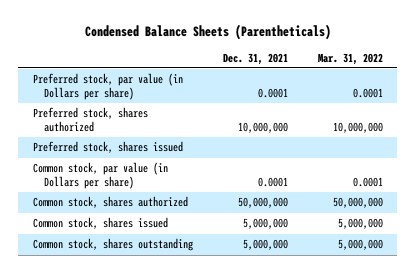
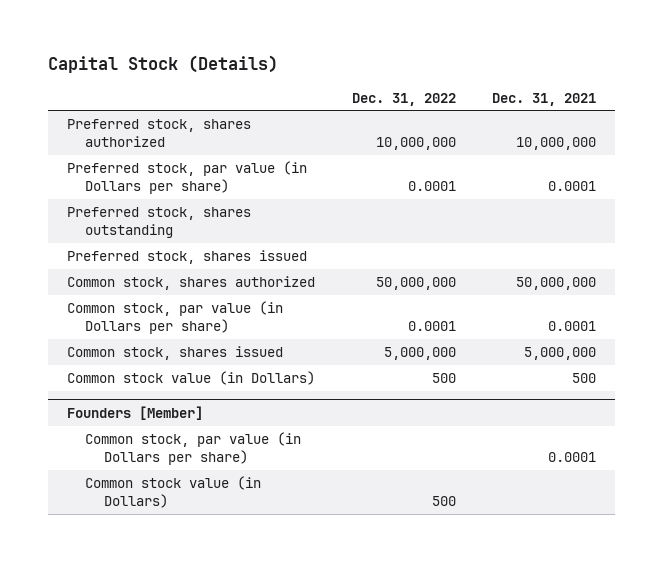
- Condensed Balance Sheets (Parentheticals)
+ Capital Stock (Details)
- | Dec. 31, 2021 | Mar. 31, 2022
+ | Dec. 31, 2022 | Dec. 31, 2021
moved down: Preferred stock, par value (in Dollars per share) | 0.0001 | 0.0001
+ Preferred stock, shares outstanding
moved down: Common stock, par value (in Dollars per share) | 0.0001 | 0.0001
- Common stock, shares outstanding | 5,000,000 | 5,000,000
+ Common stock value (in Dollars) | 500 | 500
+ Founders [Member]
+ Common stock, par value (in Dollars per share) | | 0.0001
+ Common stock value (in Dollars) | 500 |

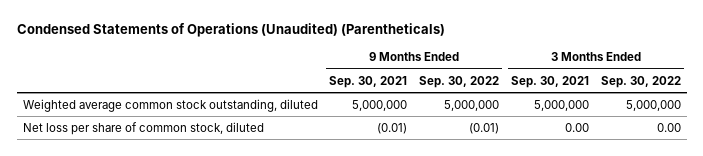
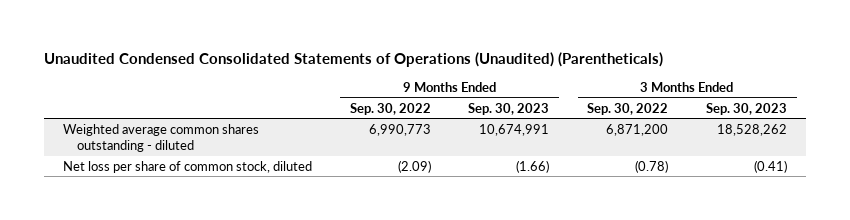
- Condensed Statements of Operations (Unaudited) (Parentheticals)
+ Unaudited Condensed Consolidated Statements of Operations (Unaudited) (Parentheticals)
- | 9 Months Ended Sep. 30, 2021 | 9 Months Ended Sep. 30, 2022 | 3 Months Ended Sep. 30, 2021 | 3 Months Ended Sep. 30, 2022
+ | 9 Months Ended Sep. 30, 2022 | 9 Months Ended Sep. 30, 2023 | 3 Months Ended Sep. 30, 2022 | 3 Months Ended Sep. 30, 2023
- Weighted average common stock outstanding, diluted | 5,000,000 | 5,000,000 | 5,000,000 | 5,000,000
- Net loss per share of common stock, diluted | (0.01) | (0.01) | 0.00 | 0.00
+ Weighted average common shares outstanding - diluted | 6,990,773 | 10,674,991 | 6,871,200 | 18,528,262
+ Net loss per share of common stock, diluted | (2.09) | (1.66) | (0.78) | (0.41)

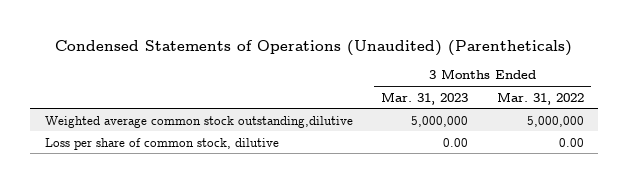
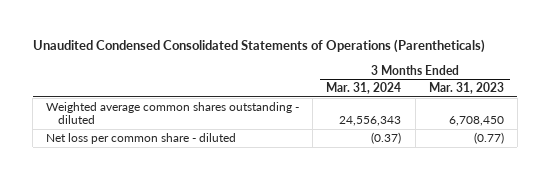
- Condensed Statements of Operations (Unaudited) (Parentheticals)
+ Unaudited Condensed Consolidated Statements of Operations (Parentheticals)
- | 3 Months Ended Mar. 31, 2023 | 3 Months Ended Mar. 31, 2022
+ | 3 Months Ended Mar. 31, 2024 | 3 Months Ended Mar. 31, 2023
- Weighted average common stock outstanding,dilutive | 5,000,000 | 5,000,000
- Loss per share of common stock, dilutive | 0.00 | 0.00
+ Weighted average common shares outstanding - diluted | 24,556,343 | 6,708,450
+ Net loss per common share - diluted | (0.37) | (0.77)

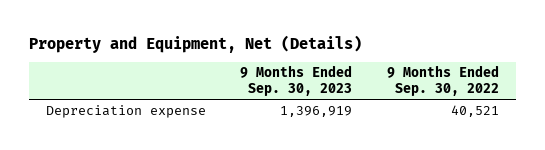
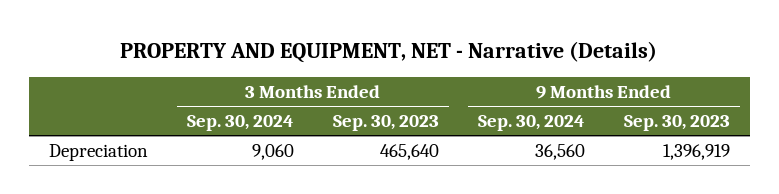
- Property and Equipment, Net (Details)
+ PROPERTY AND EQUIPMENT, NET - Narrative (Details)
- | 9 Months Ended Sep. 30, 2023 | 9 Months Ended Sep. 30, 2022
+ | 3 Months Ended Sep. 30, 2024 | 3 Months Ended Sep. 30, 2023 | 9 Months Ended Sep. 30, 2024 | 9 Months Ended Sep. 30, 2023
- Depreciation expense | 1,396,919 | 40,521
+ Depreciation | 9,060 | 465,640 | 36,560 | 1,396,919

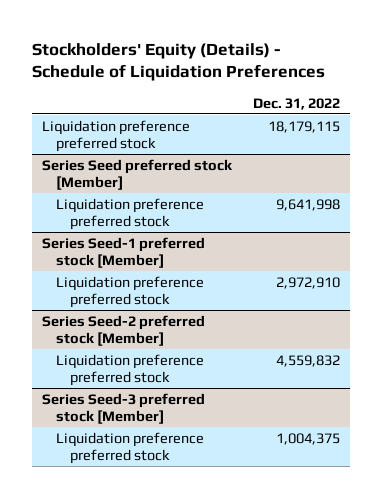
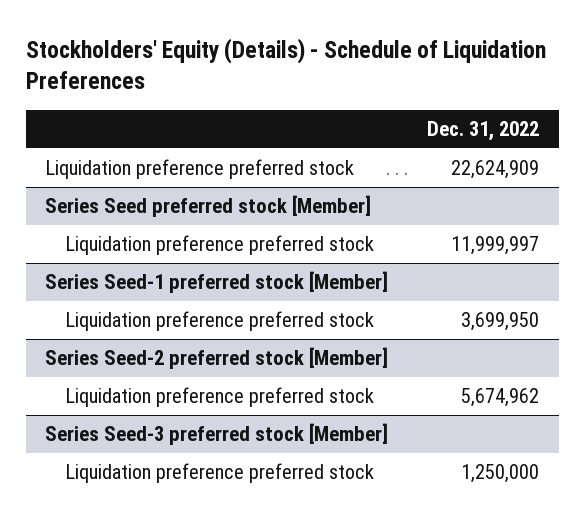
- Liquidation preference preferred stock | 18,179,115
+ Liquidation preference preferred stock | 22,624,909
@ Series Seed preferred stock [Member]
- Liquidation preference preferred stock | 9,641,998
+ Liquidation preference preferred stock | 11,999,997
@ Series Seed-1 preferred stock [Member]
- Liquidation preference preferred stock | 2,972,910
+ Liquidation preference preferred stock | 3,699,950
@ Series Seed-2 preferred stock [Member]
- Liquidation preference preferred stock | 4,559,832
+ Liquidation preference preferred stock | 5,674,962
@ Series Seed-3 preferred stock [Member]
- Liquidation preference preferred stock | 1,004,375
+ Liquidation preference preferred stock | 1,250,000

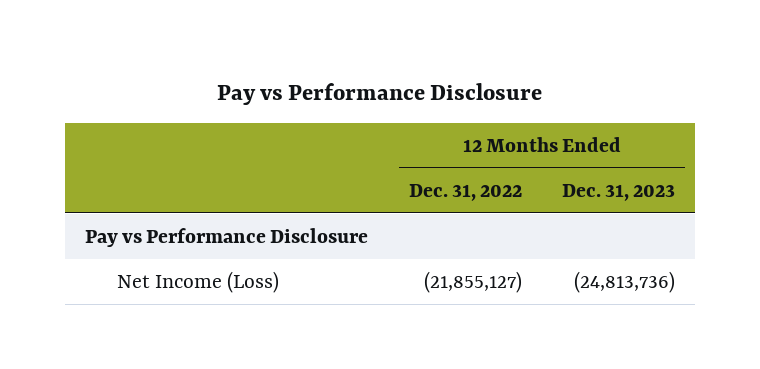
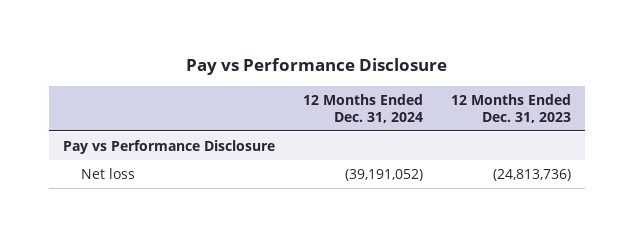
- | 12 Months Ended Dec. 31, 2022 | 12 Months Ended Dec. 31, 2023
+ | 12 Months Ended Dec. 31, 2024 | 12 Months Ended Dec. 31, 2023
- Net Income (Loss) | (21,855,127) | (24,813,736)
+ Net loss | (39,191,052) | (24,813,736)

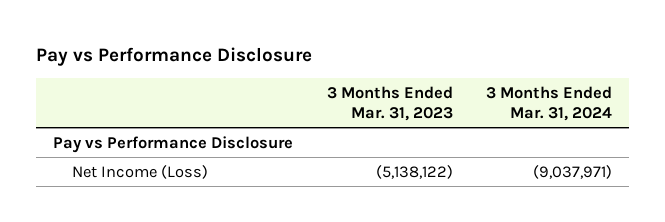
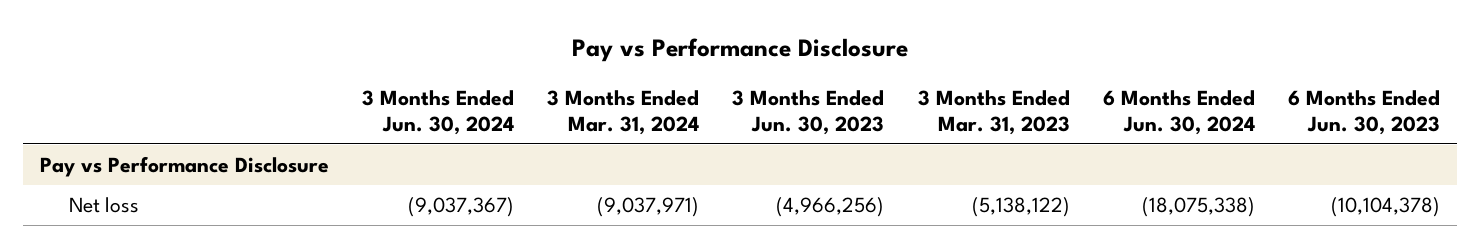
- | 3 Months Ended Mar. 31, 2023 | 3 Months Ended Mar. 31, 2024
+ | 3 Months Ended Jun. 30, 2024 | 3 Months Ended Mar. 31, 2024 | 3 Months Ended Jun. 30, 2023 | 3 Months Ended Mar. 31, 2023 | 6 Months Ended Jun. 30, 2024 | 6 Months Ended Jun. 30, 2023
- Net Income (Loss) | (5,138,122) | (9,037,971)
+ Net loss | (9,037,367) | (9,037,971) | (4,966,256) | (5,138,122) | (18,075,338) | (10,104,378)

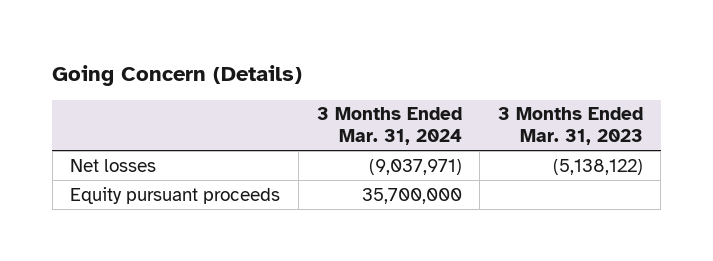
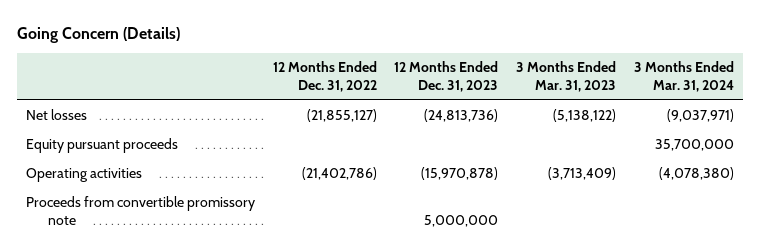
- | 3 Months Ended Mar. 31, 2024 | 3 Months Ended Mar. 31, 2023
+ | 12 Months Ended Dec. 31, 2022 | 12 Months Ended Dec. 31, 2023 | 3 Months Ended Mar. 31, 2023 | 3 Months Ended Mar. 31, 2024
+ Operating activities | (21,402,786) | (15,970,878) | (3,713,409) | (4,078,380)
+ Proceeds from convertible promissory note | | 5,000,000 | |

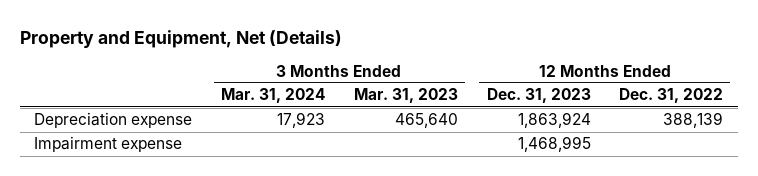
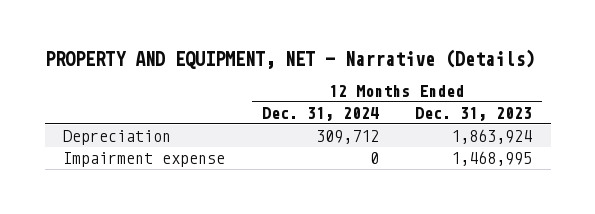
- Property and Equipment, Net (Details)
+ PROPERTY AND EQUIPMENT, NET - Narrative (Details)
- | 3 Months Ended Mar. 31, 2024 | 3 Months Ended Mar. 31, 2023 | 12 Months Ended Dec. 31, 2023 | 12 Months Ended Dec. 31, 2022
+ | 12 Months Ended Dec. 31, 2024 | 12 Months Ended Dec. 31, 2023
- Depreciation expense | 17,923 | 465,640 | 1,863,924 | 388,139
+ Depreciation | 309,712 | 1,863,924

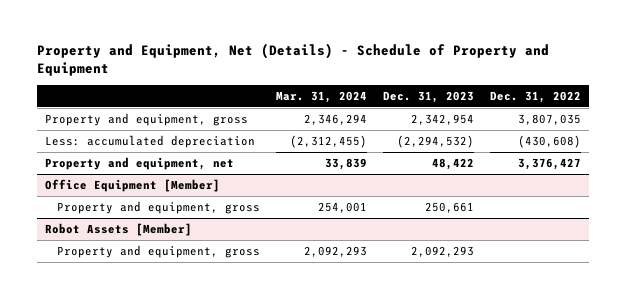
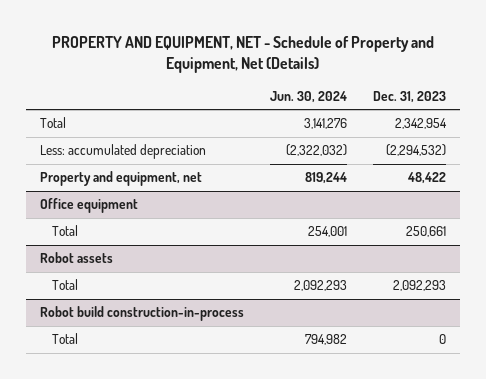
- Property and Equipment, Net (Details) - Schedule of Property and Equipment
+ PROPERTY AND EQUIPMENT, NET - Schedule of Property and Equipment, Net (Details)
- | Mar. 31, 2024 | Dec. 31, 2023 | Dec. 31, 2022
+ | Jun. 30, 2024 | Dec. 31, 2023
- Property and equipment, gross | 2,346,294 | 2,342,954 | 3,807,035
+ Total | 3,141,276 | 2,342,954
- Office Equipment [Member]
- Property and equipment, gross | 254,001 | 250,661 |
- Robot Assets [Member]
- Property and equipment, gross | 2,092,293 | 2,092,293 |
+ Office equipment
+ Total | 254,001 | 250,661
+ Robot assets
+ Total | 2,092,293 | 2,092,293
+ Robot build construction-in-process
+ Total | 794,982 | 0

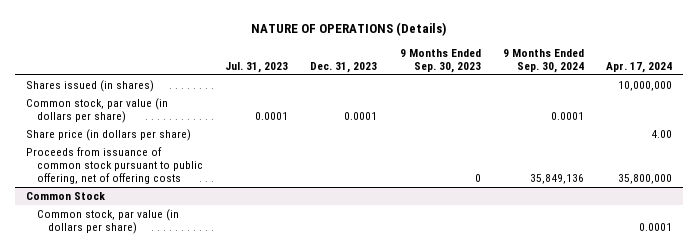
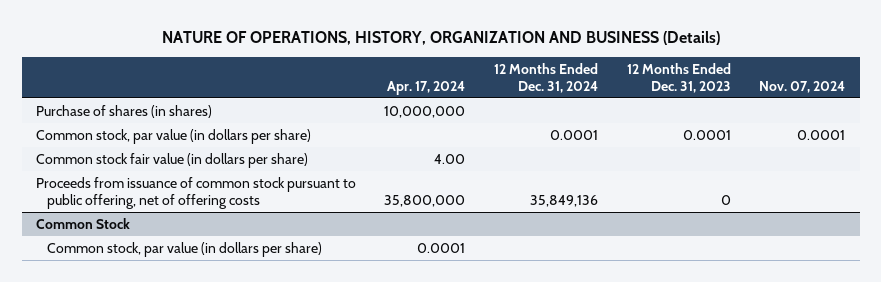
- NATURE OF OPERATIONS (Details)
+ NATURE OF OPERATIONS, HISTORY, ORGANIZATION AND BUSINESS (Details)
- | Jul. 31, 2023 | Dec. 31, 2023 | 9 Months Ended Sep. 30, 2023 | 9 Months Ended Sep. 30, 2024 | Apr. 17, 2024
+ | Apr. 17, 2024 | 12 Months Ended Dec. 31, 2024 | 12 Months Ended Dec. 31, 2023 | Nov. 07, 2024
- Shares issued (in shares) | | | | | 10,000,000
+ Purchase of shares (in shares) | 10,000,000 | | |
- Share price (in dollars per share) | | | | | 4.00
+ Common stock fair value (in dollars per share) | 4.00 | | |

